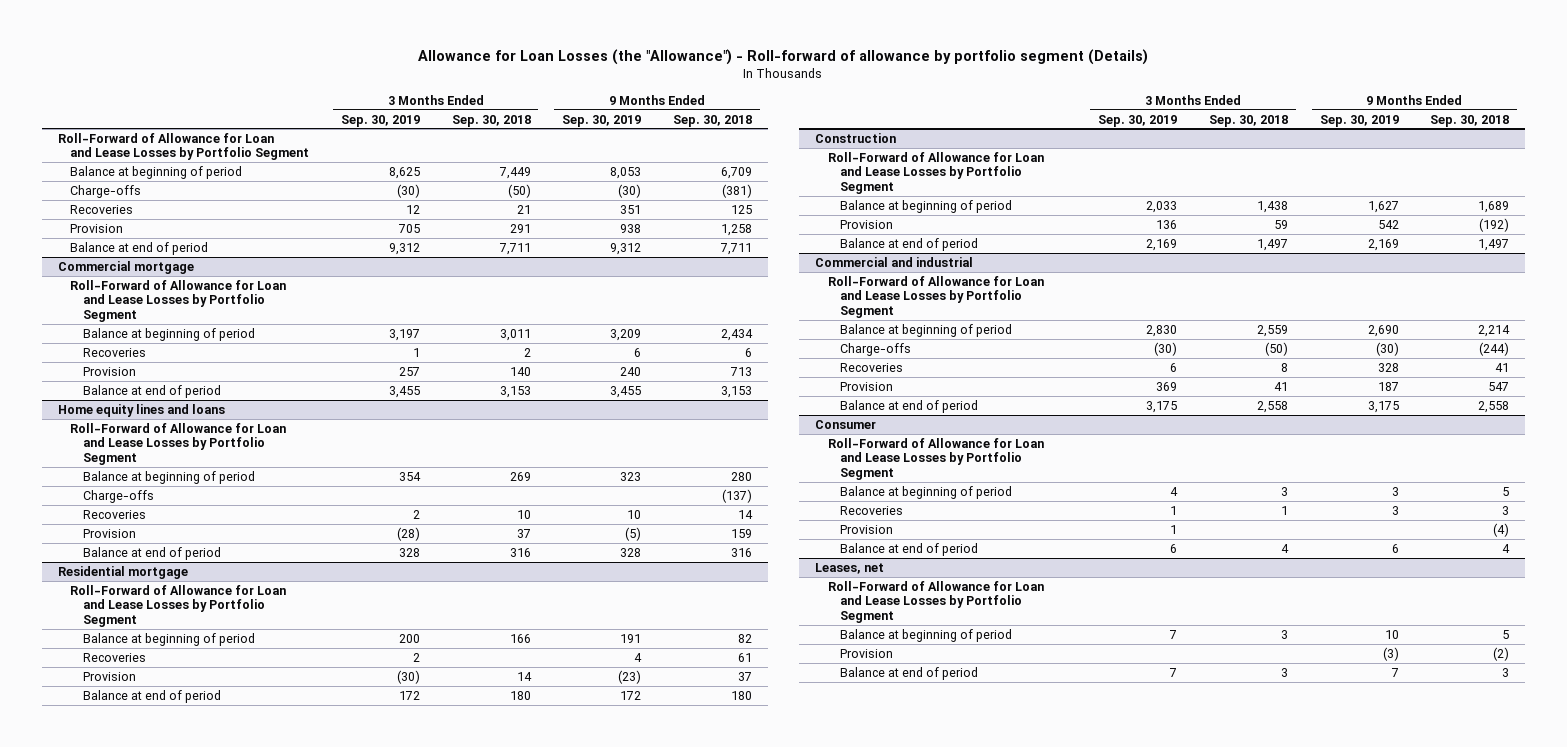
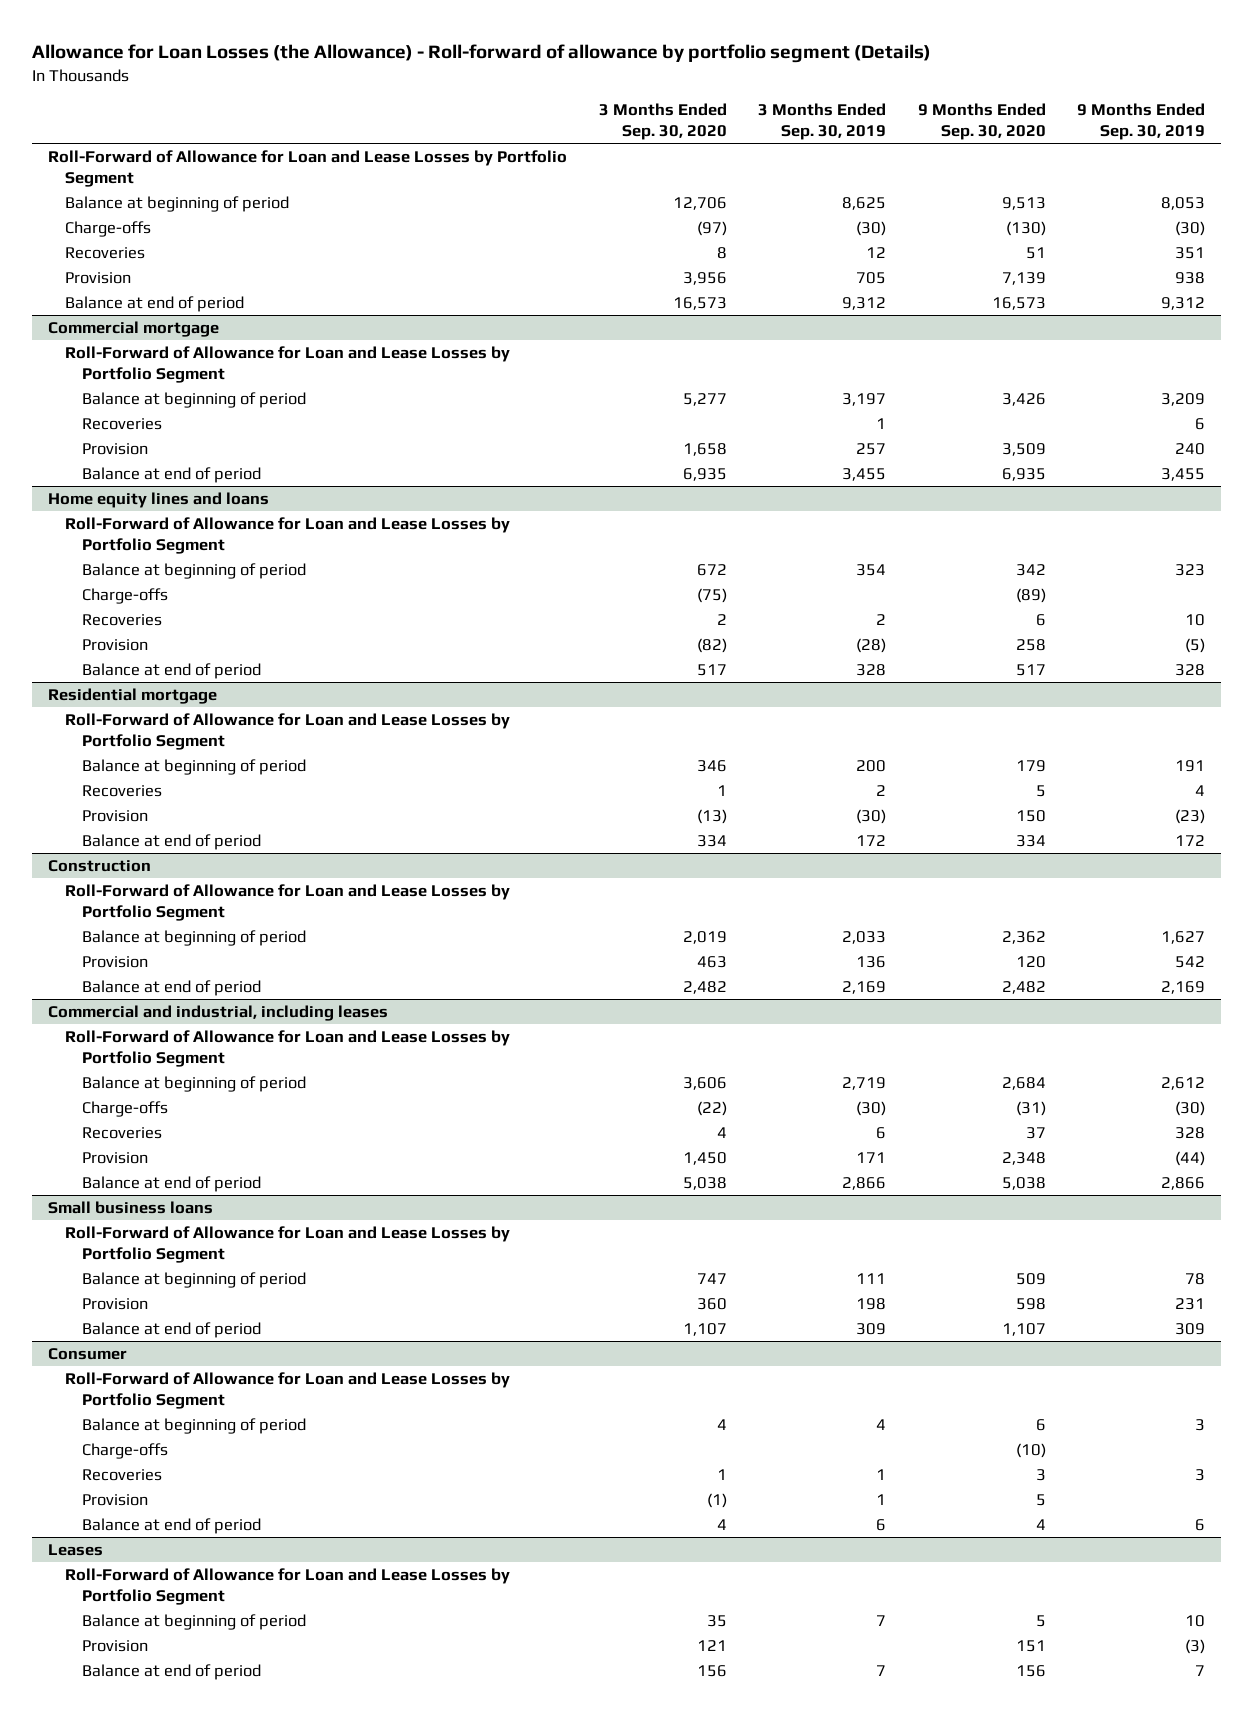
- Allowance for Loan Losses (the "Allowance") - Roll-forward of allowance by portfolio segment (Details)
+ Allowance for Loan Losses (the Allowance) - Roll-forward of allowance by portfolio segment (Details)
- | 3 Months Ended Sep. 30, 2019 | 3 Months Ended Sep. 30, 2018 | 9 Months Ended Sep. 30, 2019 | 9 Months Ended Sep. 30, 2018
+ | 3 Months Ended Sep. 30, 2020 | 3 Months Ended Sep. 30, 2019 | 9 Months Ended Sep. 30, 2020 | 9 Months Ended Sep. 30, 2019
- Commercial and industrial
+ Commercial and industrial, including leases
- Balance at beginning of period | 2,830 | 2,559 | 2,690 | 2,214
+ Balance at beginning of period | 3,606 | 2,719 | 2,684 | 2,612
- Provision | 369 | 41 | 187 | 547
- Balance at end of period | 3,175 | 2,558 | 3,175 | 2,558
+ Provision | 1,450 | 171 | 2,348 | (44)
+ Balance at end of period | 5,038 | 2,866 | 5,038 | 2,866
+ Small business loans
+ Roll-Forward of Allowance for Loan and Lease Losses by Portfolio Segment
+ Balance at beginning of period | 747 | 111 | 509 | 78
+ Provision | 360 | 198 | 598 | 231
+ Balance at end of period | 1,107 | 309 | 1,107 | 309
@ Consumer
+ Charge-offs | | | (10) |
- Leases, net
+ Leases

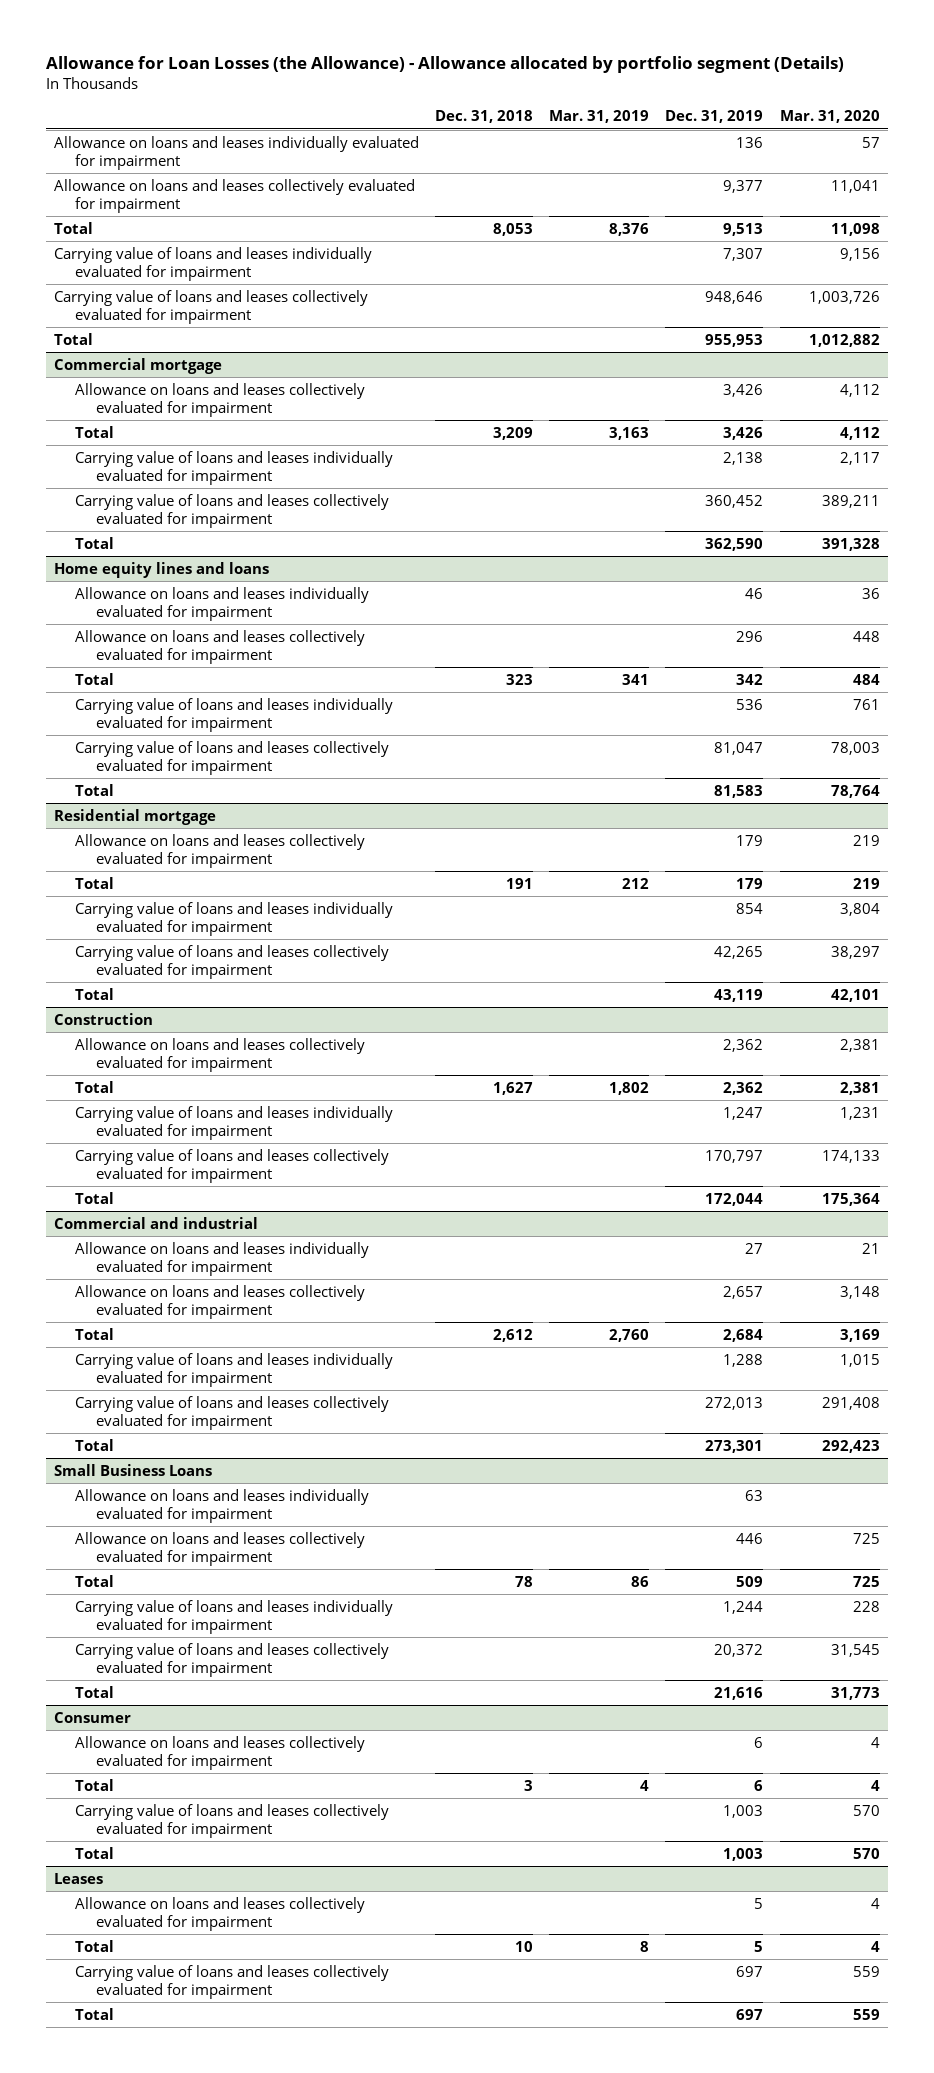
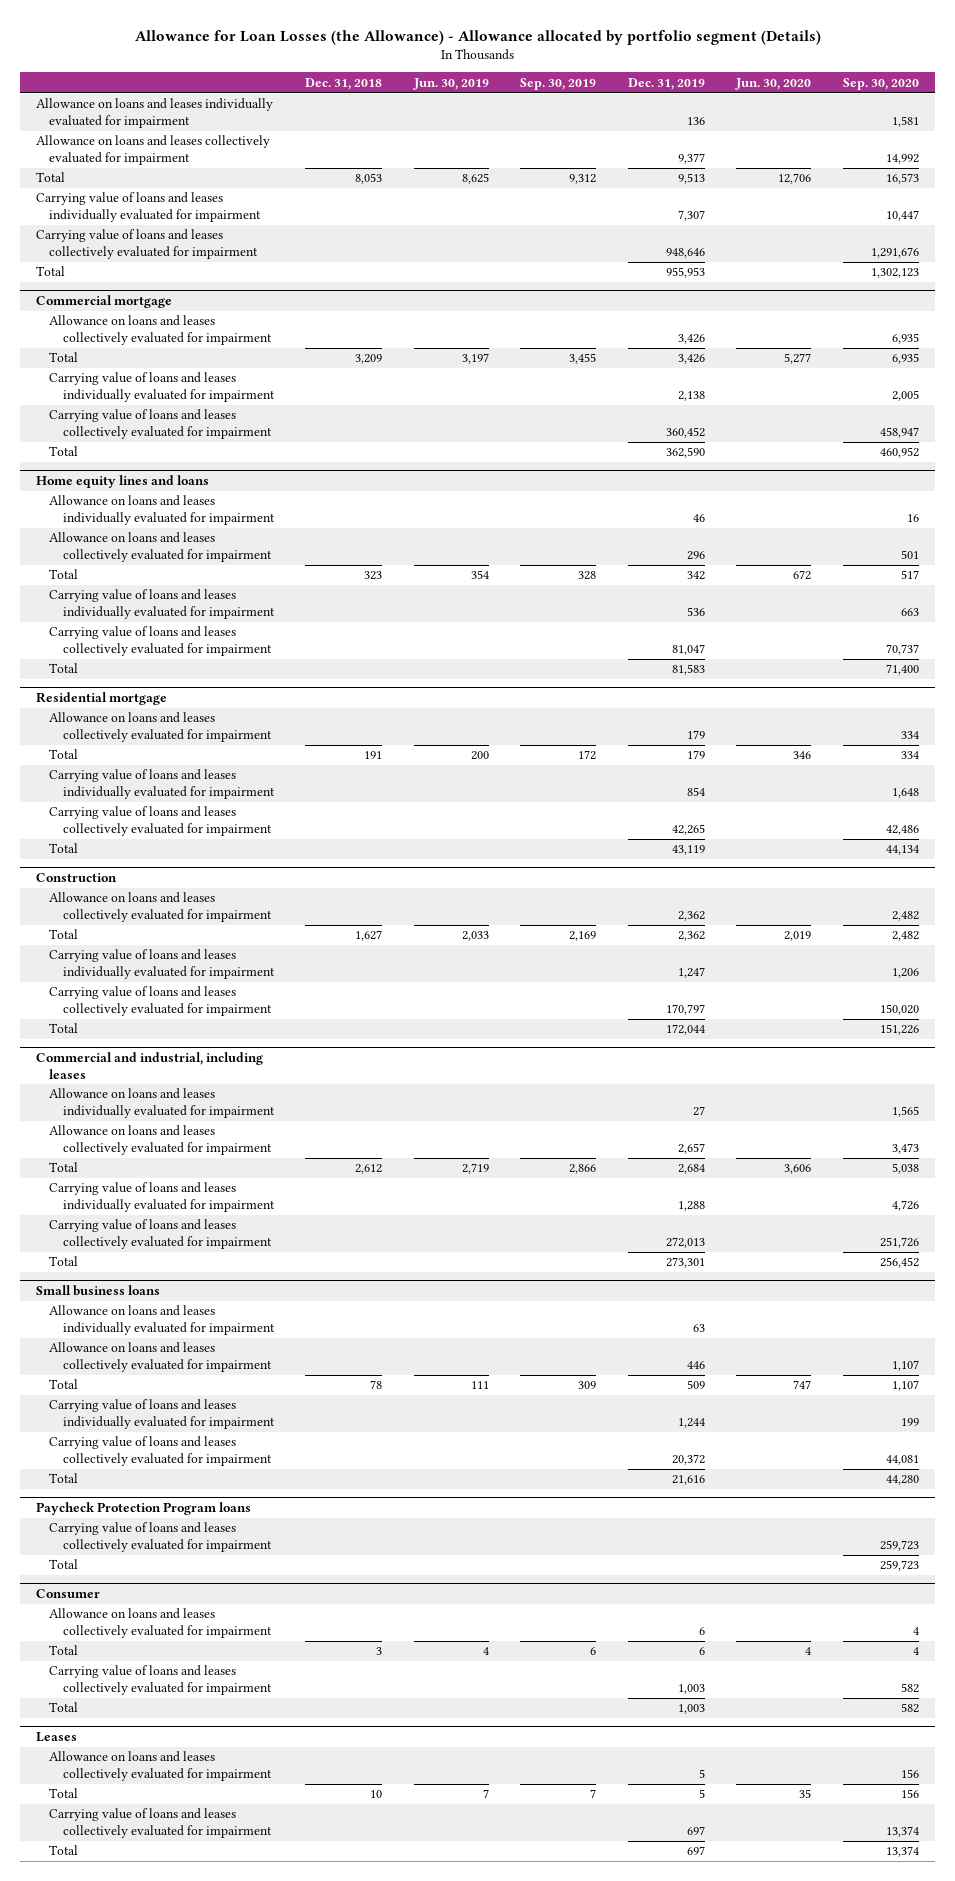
- | Dec. 31, 2018 | Mar. 31, 2019 | Dec. 31, 2019 | Mar. 31, 2020
+ | Dec. 31, 2018 | Jun. 30, 2019 | Sep. 30, 2019 | Dec. 31, 2019 | Jun. 30, 2020 | Sep. 30, 2020
- Commercial and industrial
+ Commercial and industrial, including leases
- Small Business Loans
+ Small business loans
+ Paycheck Protection Program loans
+ Carrying value of loans and leases collectively evaluated for impairment | | | | | | 259,723
+ Total | | | | | | 259,723

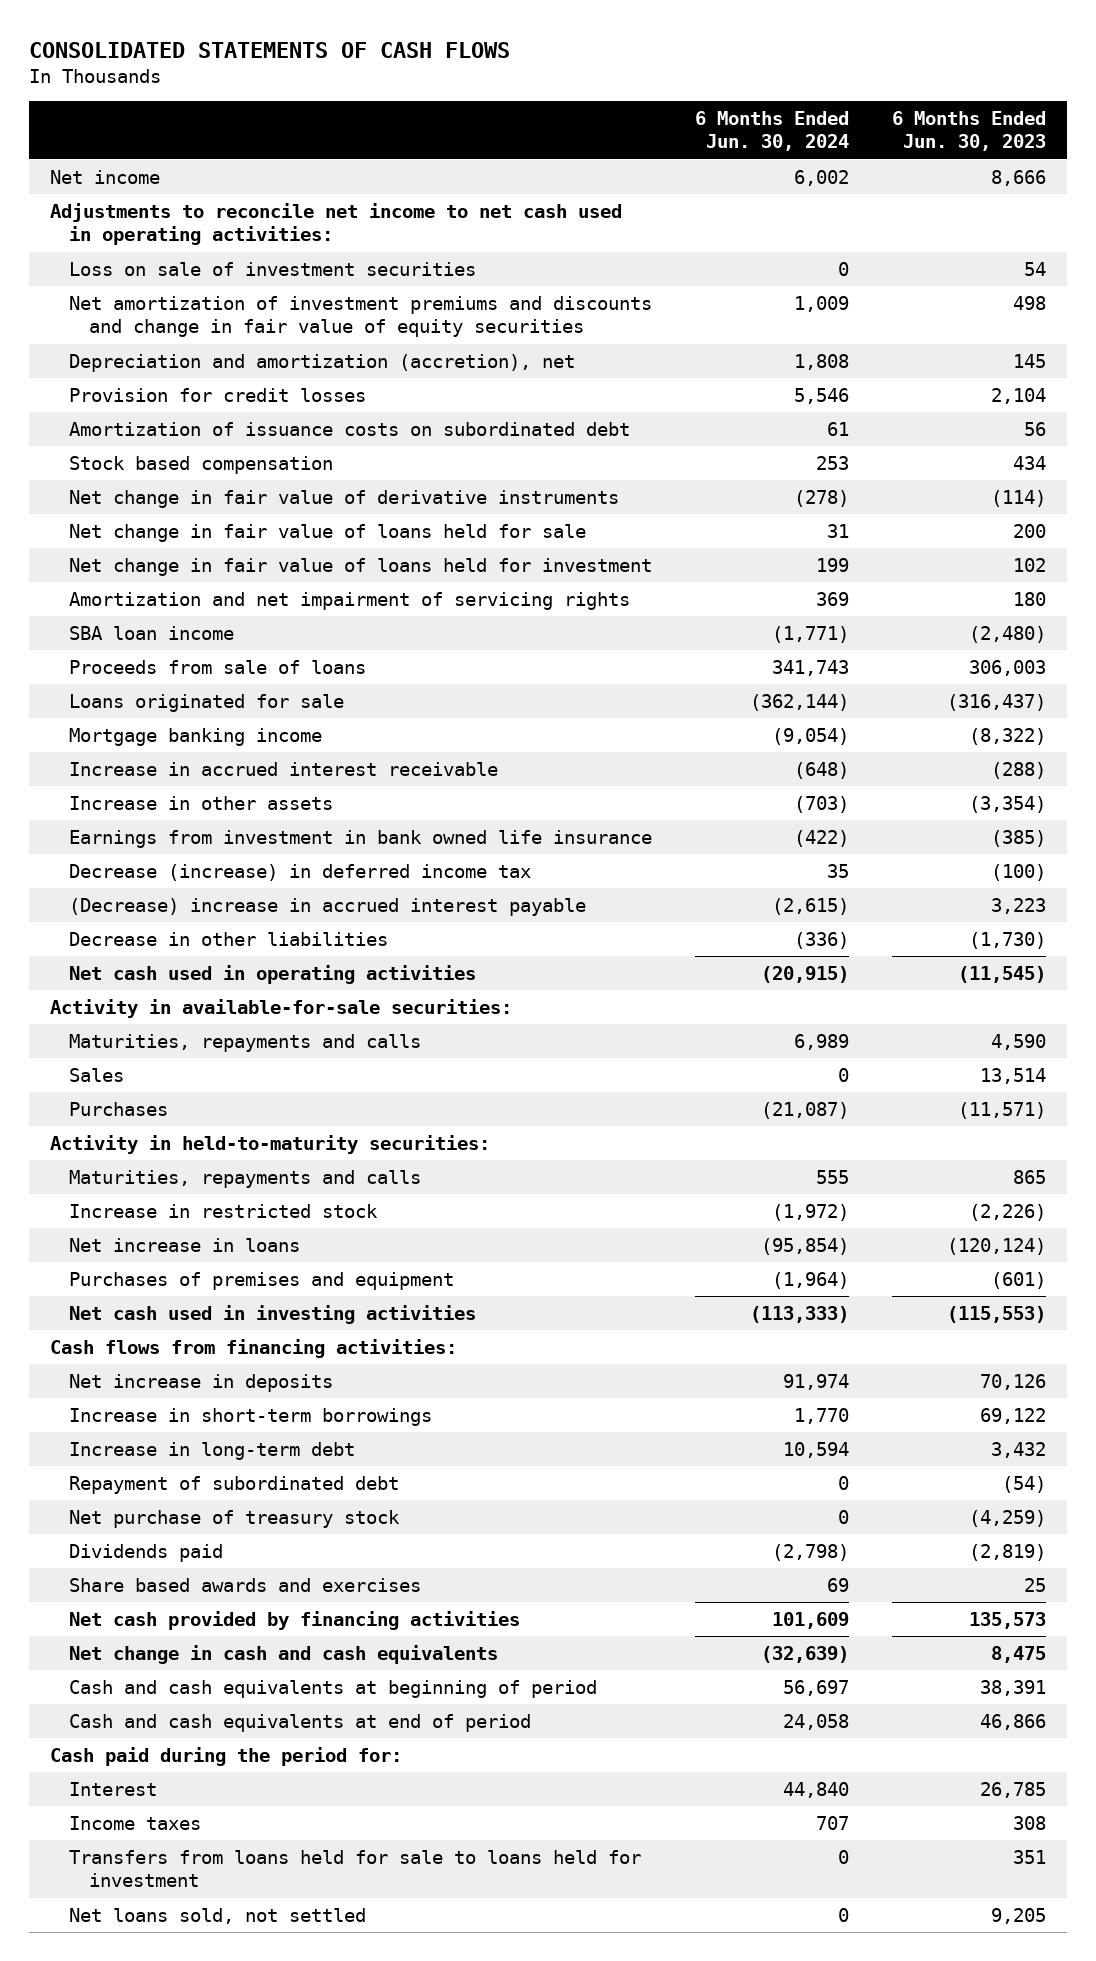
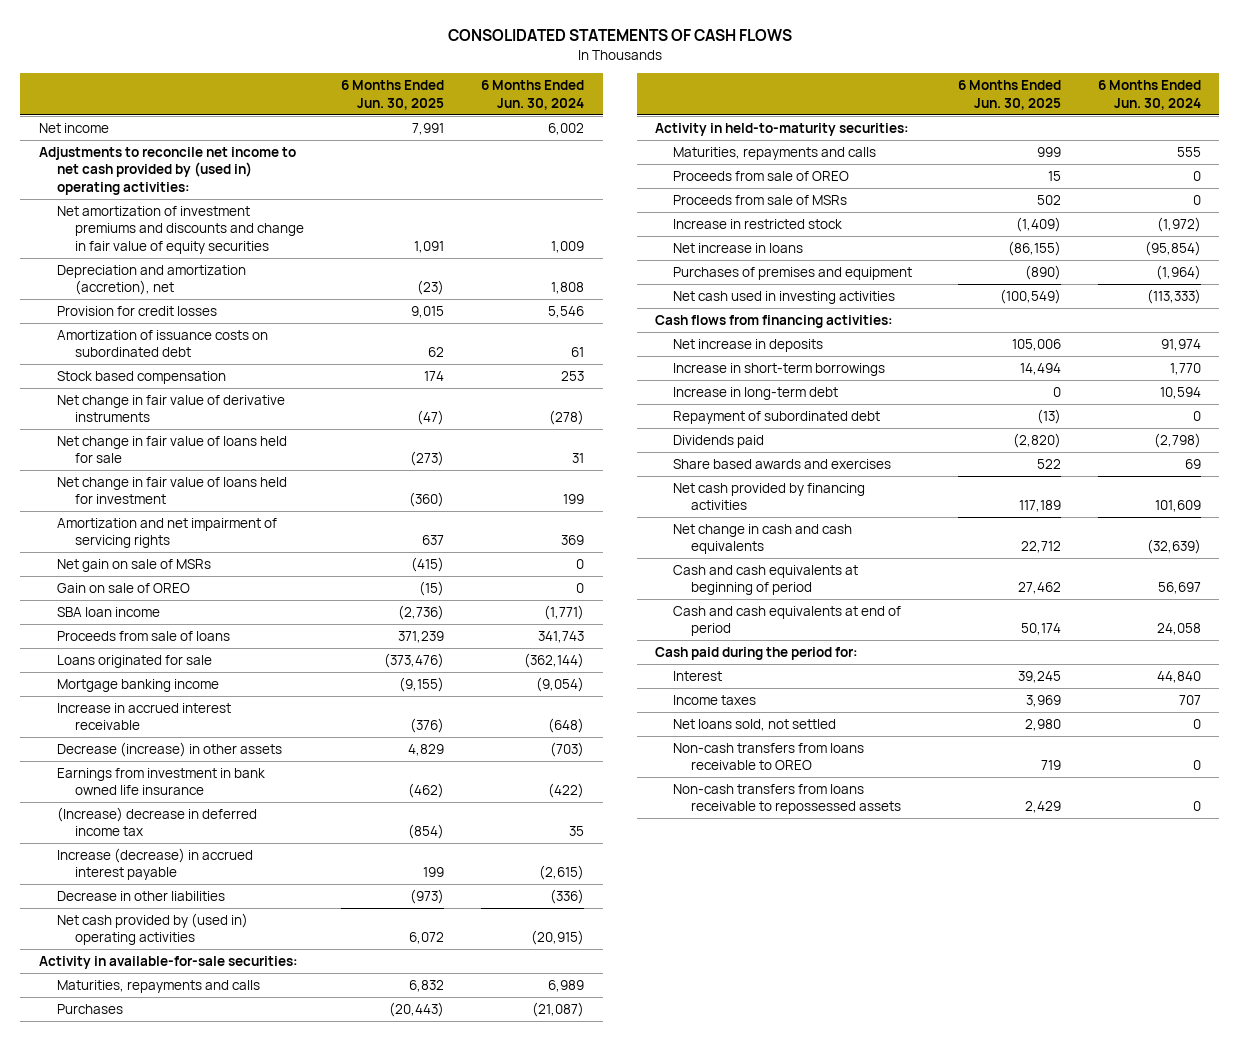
- | 6 Months Ended Jun. 30, 2024 | 6 Months Ended Jun. 30, 2023
+ | 6 Months Ended Jun. 30, 2025 | 6 Months Ended Jun. 30, 2024
- Adjustments to reconcile net income to net cash used in operating activities:
- Loss on sale of investment securities | 0 | 54
+ Adjustments to reconcile net income to net cash provided by (used in) operating activities:
+ Net gain on sale of MSRs | (415) | 0
+ Gain on sale of OREO | (15) | 0
- Increase in other assets | (703) | (3,354)
+ Decrease (increase) in other assets | 4,829 | (703)
- Decrease (increase) in deferred income tax | 35 | (100)
- (Decrease) increase in accrued interest payable | (2,615) | 3,223
+ (Increase) decrease in deferred income tax | (854) | 35
+ Increase (decrease) in accrued interest payable | 199 | (2,615)
- Net cash used in operating activities | (20,915) | (11,545)
+ Net cash provided by (used in) operating activities | 6,072 | (20,915)
- Sales | 0 | 13,514
+ Proceeds from sale of OREO | 15 | 0
+ Proceeds from sale of MSRs | 502 | 0
- Net purchase of treasury stock | 0 | (4,259)
- Transfers from loans held for sale to loans held for investment | 0 | 351
+ Non-cash transfers from loans receivable to OREO | 719 | 0
+ Non-cash transfers from loans receivable to repossessed assets | 2,429 | 0

